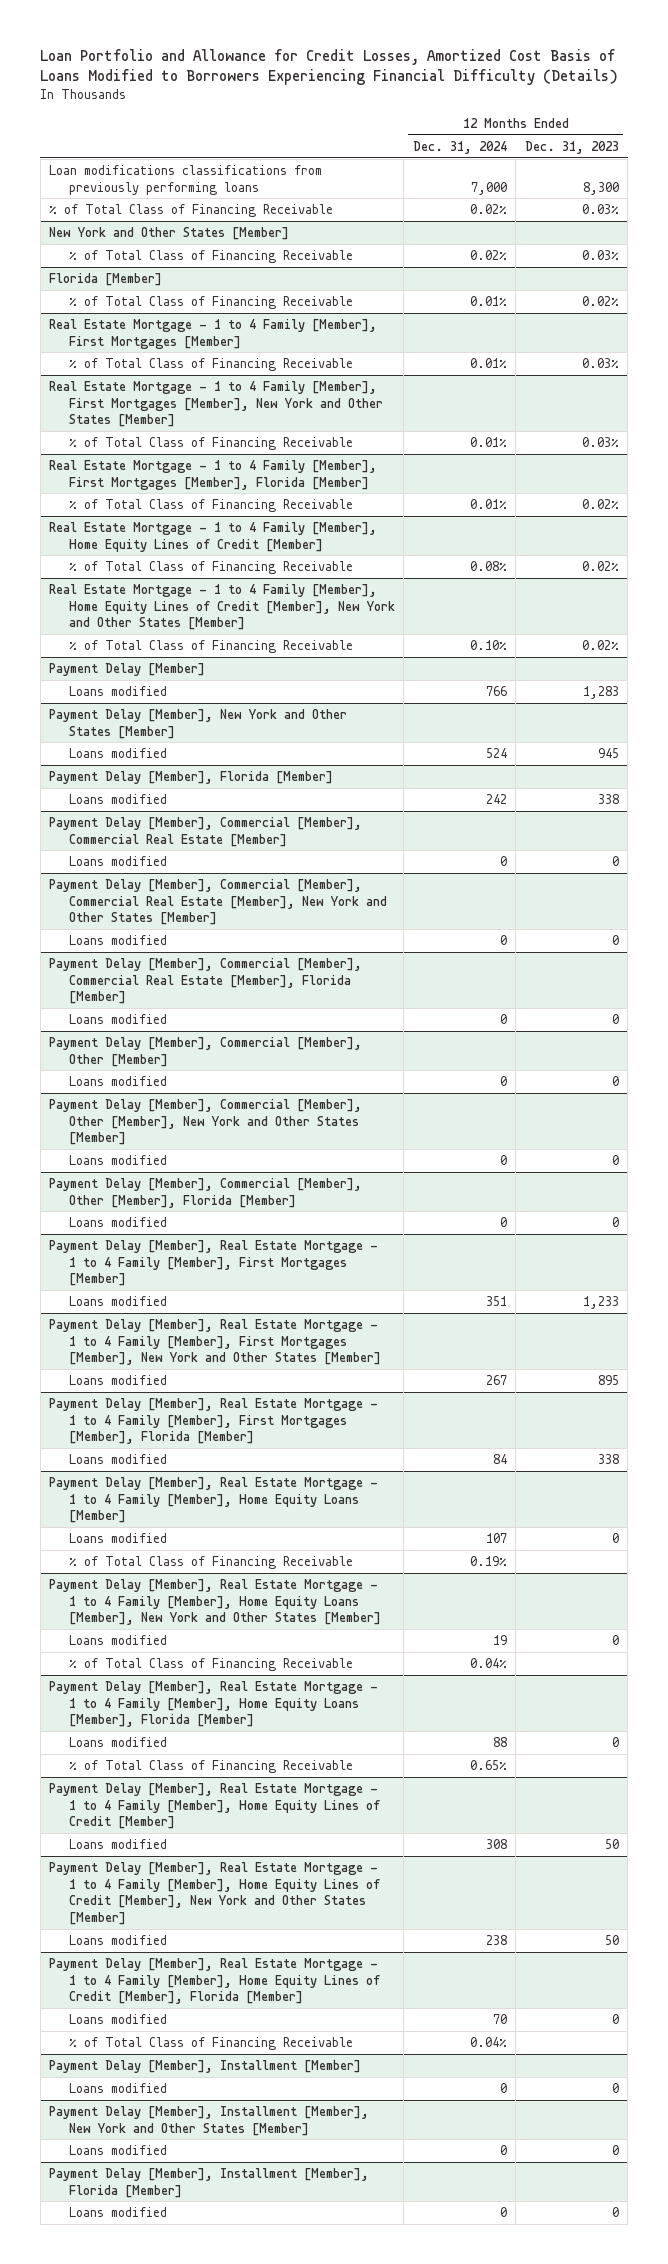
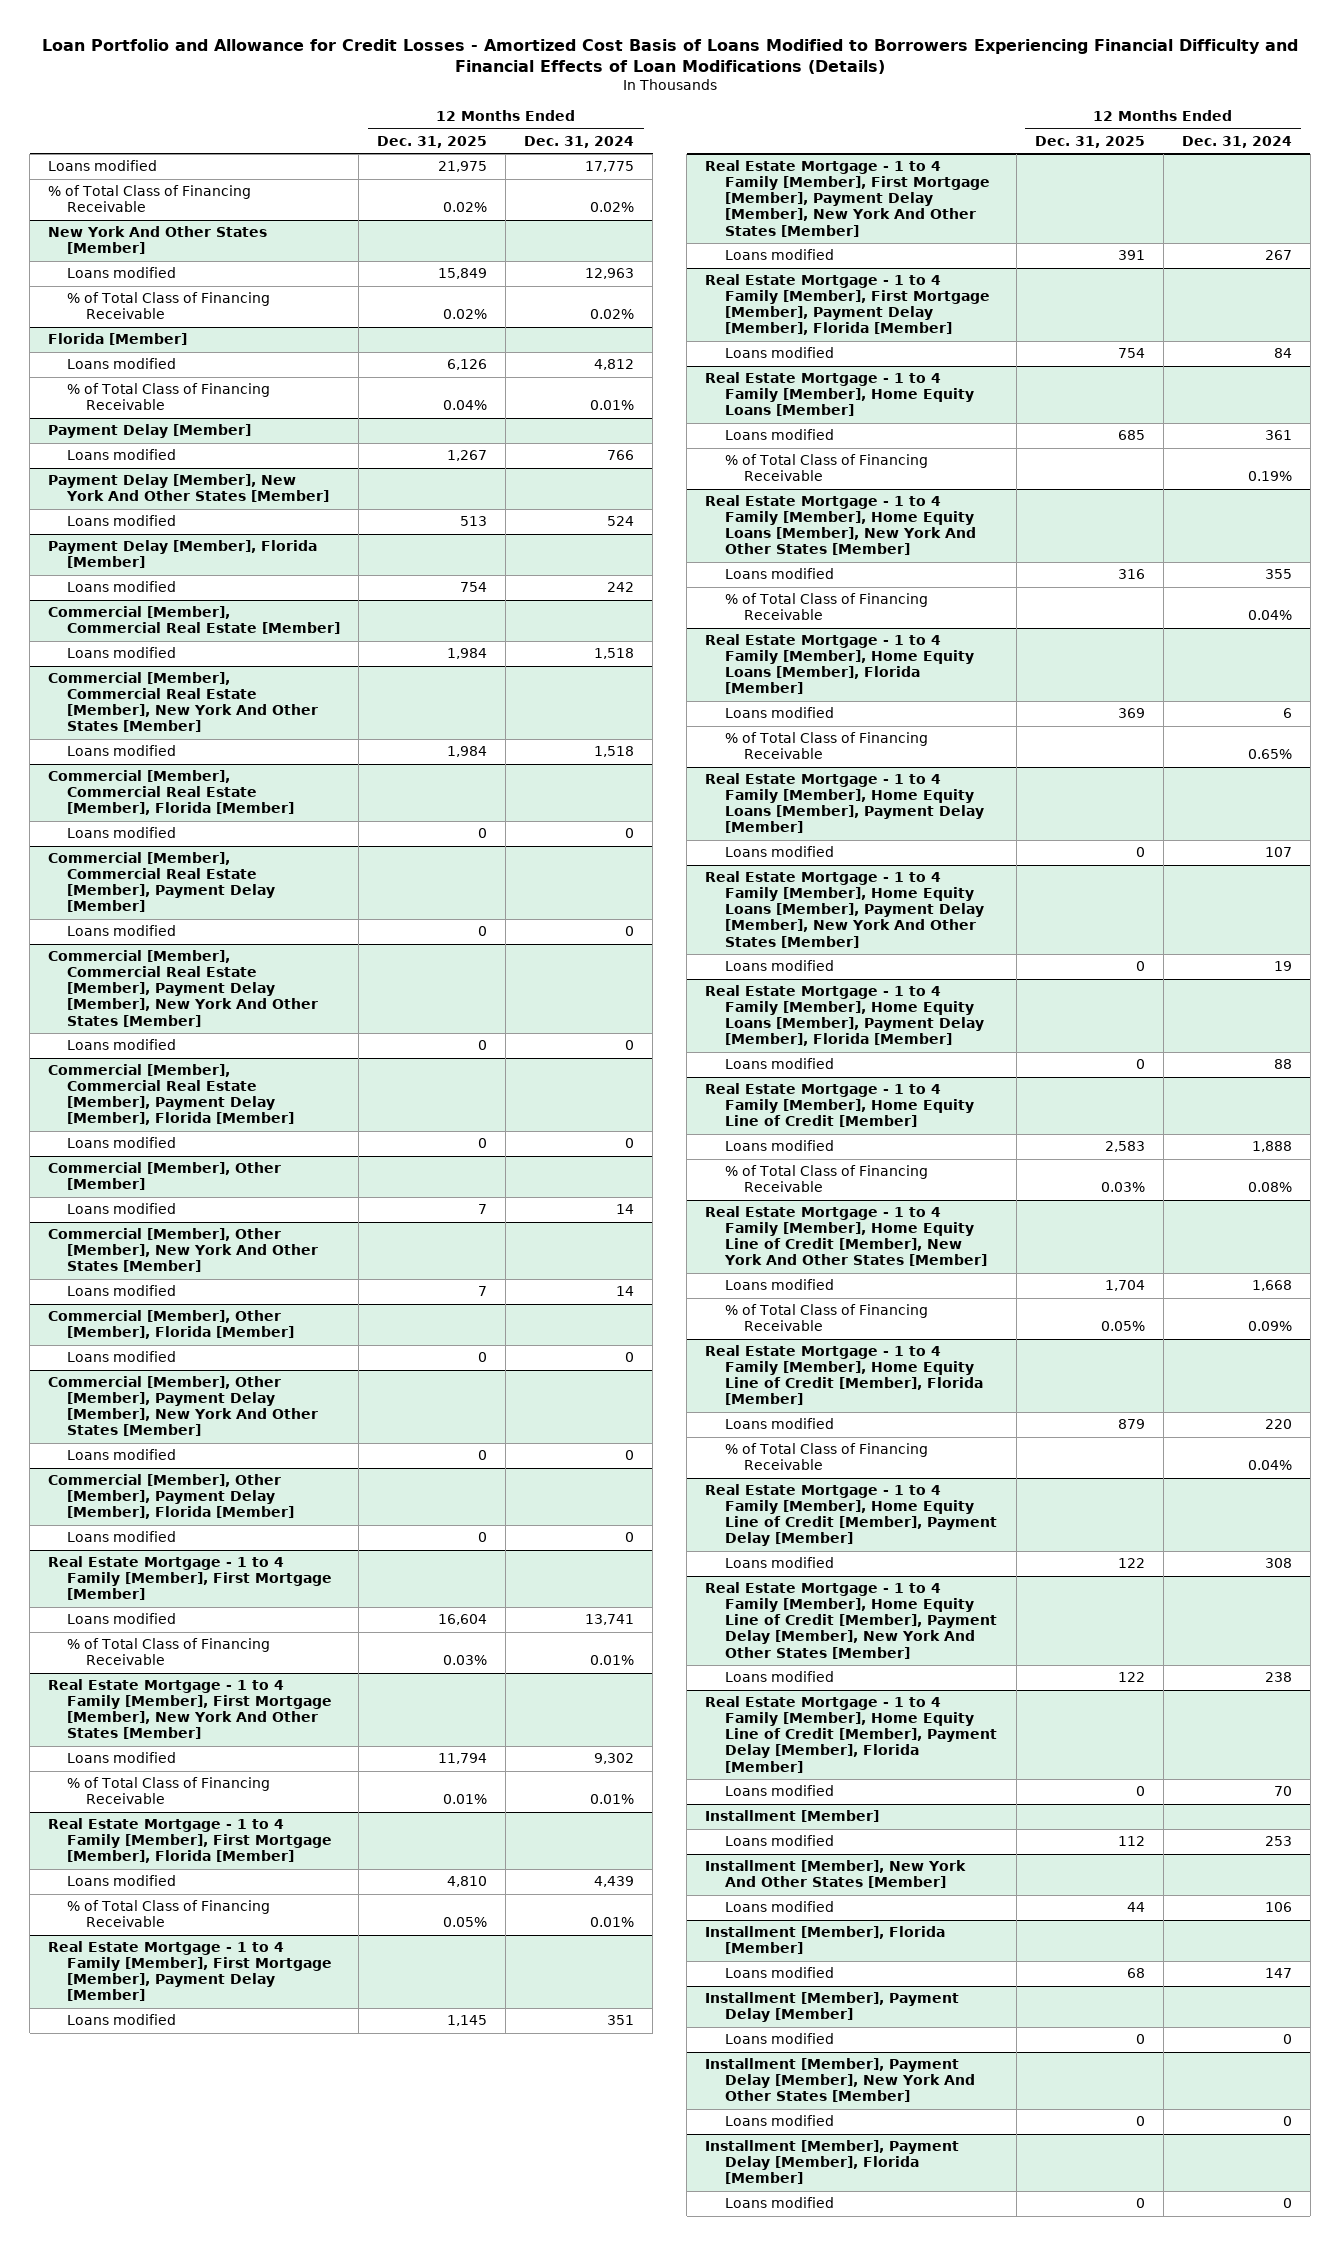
- Loan Portfolio and Allowance for Credit Losses, Amortized Cost Basis of Loans Modified to Borrowers Experiencing Financial Difficulty (Details)
+ Loan Portfolio and Allowance for Credit Losses - Amortized Cost Basis of Loans Modified to Borrowers Experiencing Financial Difficulty and Financial Effects of Loan Modifications (Details)
- | 12 Months Ended Dec. 31, 2024 | 12 Months Ended Dec. 31, 2023
+ | 12 Months Ended Dec. 31, 2025 | 12 Months Ended Dec. 31, 2024
- Loan modifications classifications from previously performing loans | 7,000 | 8,300
+ Loans modified | 21,975 | 17,775
- New York and Other States [Member]
+ New York And Other States [Member]
+ Loans modified | 15,849 | 12,963
@ Florida [Member]
- % of Total Class of Financing Receivable | 0.01% | 0.02%
- Real Estate Mortgage - 1 to 4 Family [Member], First Mortgages [Member]
- % of Total Class of Financing Receivable | 0.01% | 0.03%
- Real Estate Mortgage - 1 to 4 Family [Member], First Mortgages [Member], New York and Other States [Member]
- % of Total Class of Financing Receivable | 0.01% | 0.03%
- Real Estate Mortgage - 1 to 4 Family [Member], First Mortgages [Member], Florida [Member]
@ Florida [Member]
+ Loans modified | 6,126 | 4,812
- Real Estate Mortgage - 1 to 4 Family [Member], Home Equity Lines of Credit [Member]
- % of Total Class of Financing Receivable | 0.08% | 0.02%
- Real Estate Mortgage - 1 to 4 Family [Member], Home Equity Lines of Credit [Member], New York and Other States [Member]
- % of Total Class of Financing Receivable | 0.10% | 0.02%
- Payment Delay [Member], New York and Other States [Member]
+ Payment Delay [Member], New York And Other States [Member]
- Payment Delay [Member], Commercial [Member], Commercial Real Estate [Member]
+ Commercial [Member], Commercial Real Estate [Member]
+ Loans modified | 1,984 | 1,518
+ Commercial [Member], Commercial Real Estate [Member], New York And Other States [Member]
+ Loans modified | 1,984 | 1,518
+ Commercial [Member], Commercial Real Estate [Member], Florida [Member]
- Payment Delay [Member], Commercial [Member], Commercial Real Estate [Member], New York and Other States [Member]
+ Commercial [Member], Commercial Real Estate [Member], Payment Delay [Member]
- Payment Delay [Member], Commercial [Member], Commercial Real Estate [Member], Florida [Member]
+ Commercial [Member], Commercial Real Estate [Member], Payment Delay [Member], New York And Other States [Member]
- Payment Delay [Member], Commercial [Member], Other [Member]
+ Commercial [Member], Commercial Real Estate [Member], Payment Delay [Member], Florida [Member]
- Payment Delay [Member], Commercial [Member], Other [Member], New York and Other States [Member]
+ Commercial [Member], Other [Member]
+ Loans modified | 7 | 14
+ Commercial [Member], Other [Member], New York And Other States [Member]
+ Loans modified | 7 | 14
+ Commercial [Member], Other [Member], Florida [Member]
- Payment Delay [Member], Commercial [Member], Other [Member], Florida [Member]
+ Commercial [Member], Other [Member], Payment Delay [Member], New York And Other States [Member]
- Payment Delay [Member], Real Estate Mortgage - 1 to 4 Family [Member], First Mortgages [Member]
+ Commercial [Member], Other [Member], Payment Delay [Member], Florida [Member]
+ Loans modified | 0 | 0
+ Real Estate Mortgage - 1 to 4 Family [Member], First Mortgage [Member]
+ Loans modified | 16,604 | 13,741
+ % of Total Class of Financing Receivable | 0.03% | 0.01%
+ Real Estate Mortgage - 1 to 4 Family [Member], First Mortgage [Member], New York And Other States [Member]
+ Loans modified | 11,794 | 9,302
+ % of Total Class of Financing Receivable | 0.01% | 0.01%
+ Real Estate Mortgage - 1 to 4 Family [Member], First Mortgage [Member], Florida [Member]
+ Loans modified | 4,810 | 4,439
+ % of Total Class of Financing Receivable | 0.05% | 0.01%
+ Real Estate Mortgage - 1 to 4 Family [Member], First Mortgage [Member], Payment Delay [Member]
- Payment Delay [Member], Real Estate Mortgage - 1 to 4 Family [Member], First Mortgages [Member], New York and Other States [Member]
+ Real Estate Mortgage - 1 to 4 Family [Member], First Mortgage [Member], Payment Delay [Member], New York And Other States [Member]
- Payment Delay [Member], Real Estate Mortgage - 1 to 4 Family [Member], First Mortgages [Member], Florida [Member]
+ Real Estate Mortgage - 1 to 4 Family [Member], First Mortgage [Member], Payment Delay [Member], Florida [Member]
- Payment Delay [Member], Real Estate Mortgage - 1 to 4 Family [Member], Home Equity Loans [Member]
- Loans modified | 107 | 0
+ Real Estate Mortgage - 1 to 4 Family [Member], Home Equity Loans [Member]
+ Loans modified | 685 | 361
- Payment Delay [Member], Real Estate Mortgage - 1 to 4 Family [Member], Home Equity Loans [Member], New York and Other States [Member]
- Loans modified | 19 | 0
+ Real Estate Mortgage - 1 to 4 Family [Member], Home Equity Loans [Member], New York And Other States [Member]
+ Loans modified | 316 | 355
- Payment Delay [Member], Real Estate Mortgage - 1 to 4 Family [Member], Home Equity Loans [Member], Florida [Member]
- Loans modified | 88 | 0
+ Real Estate Mortgage - 1 to 4 Family [Member], Home Equity Loans [Member], Florida [Member]
+ Loans modified | 369 | 6
- Payment Delay [Member], Real Estate Mortgage - 1 to 4 Family [Member], Home Equity Lines of Credit [Member]
+ Real Estate Mortgage - 1 to 4 Family [Member], Home Equity Loans [Member], Payment Delay [Member]
+ Loans modified | 0 | 107
+ Real Estate Mortgage - 1 to 4 Family [Member], Home Equity Loans [Member], Payment Delay [Member], New York And Other States [Member]
+ Loans modified | 0 | 19
+ Real Estate Mortgage - 1 to 4 Family [Member], Home Equity Loans [Member], Payment Delay [Member], Florida [Member]
+ Loans modified | 0 | 88
+ Real Estate Mortgage - 1 to 4 Family [Member], Home Equity Line of Credit [Member]
+ Loans modified | 2,583 | 1,888
+ % of Total Class of Financing Receivable | 0.03% | 0.08%
+ Real Estate Mortgage - 1 to 4 Family [Member], Home Equity Line of Credit [Member], New York And Other States [Member]
+ Loans modified | 1,704 | 1,668
+ % of Total Class of Financing Receivable | 0.05% | 0.09%
+ Real Estate Mortgage - 1 to 4 Family [Member], Home Equity Line of Credit [Member], Florida [Member]
+ Loans modified | 879 | 220
+ % of Total Class of Financing Receivable | | 0.04%
+ Real Estate Mortgage - 1 to 4 Family [Member], Home Equity Line of Credit [Member], Payment Delay [Member]
- Payment Delay [Member], Real Estate Mortgage - 1 to 4 Family [Member], Home Equity Lines of Credit [Member], New York and Other States [Member]
+ Real Estate Mortgage - 1 to 4 Family [Member], Home Equity Line of Credit [Member], Payment Delay [Member], New York And Other States [Member]
- Payment Delay [Member], Real Estate Mortgage - 1 to 4 Family [Member], Home Equity Lines of Credit [Member], Florida [Member]
+ Real Estate Mortgage - 1 to 4 Family [Member], Home Equity Line of Credit [Member], Payment Delay [Member], Florida [Member]
- % of Total Class of Financing Receivable | 0.04% |
- Payment Delay [Member], Installment [Member]
+ Installment [Member]
+ Loans modified | 112 | 253
+ Installment [Member], New York And Other States [Member]
+ Loans modified | 44 | 106
+ Installment [Member], Florida [Member]
+ Loans modified | 68 | 147
+ Installment [Member], Payment Delay [Member]
- Payment Delay [Member], Installment [Member], New York and Other States [Member]
+ Installment [Member], Payment Delay [Member], New York And Other States [Member]
- Payment Delay [Member], Installment [Member], Florida [Member]
+ Installment [Member], Payment Delay [Member], Florida [Member]

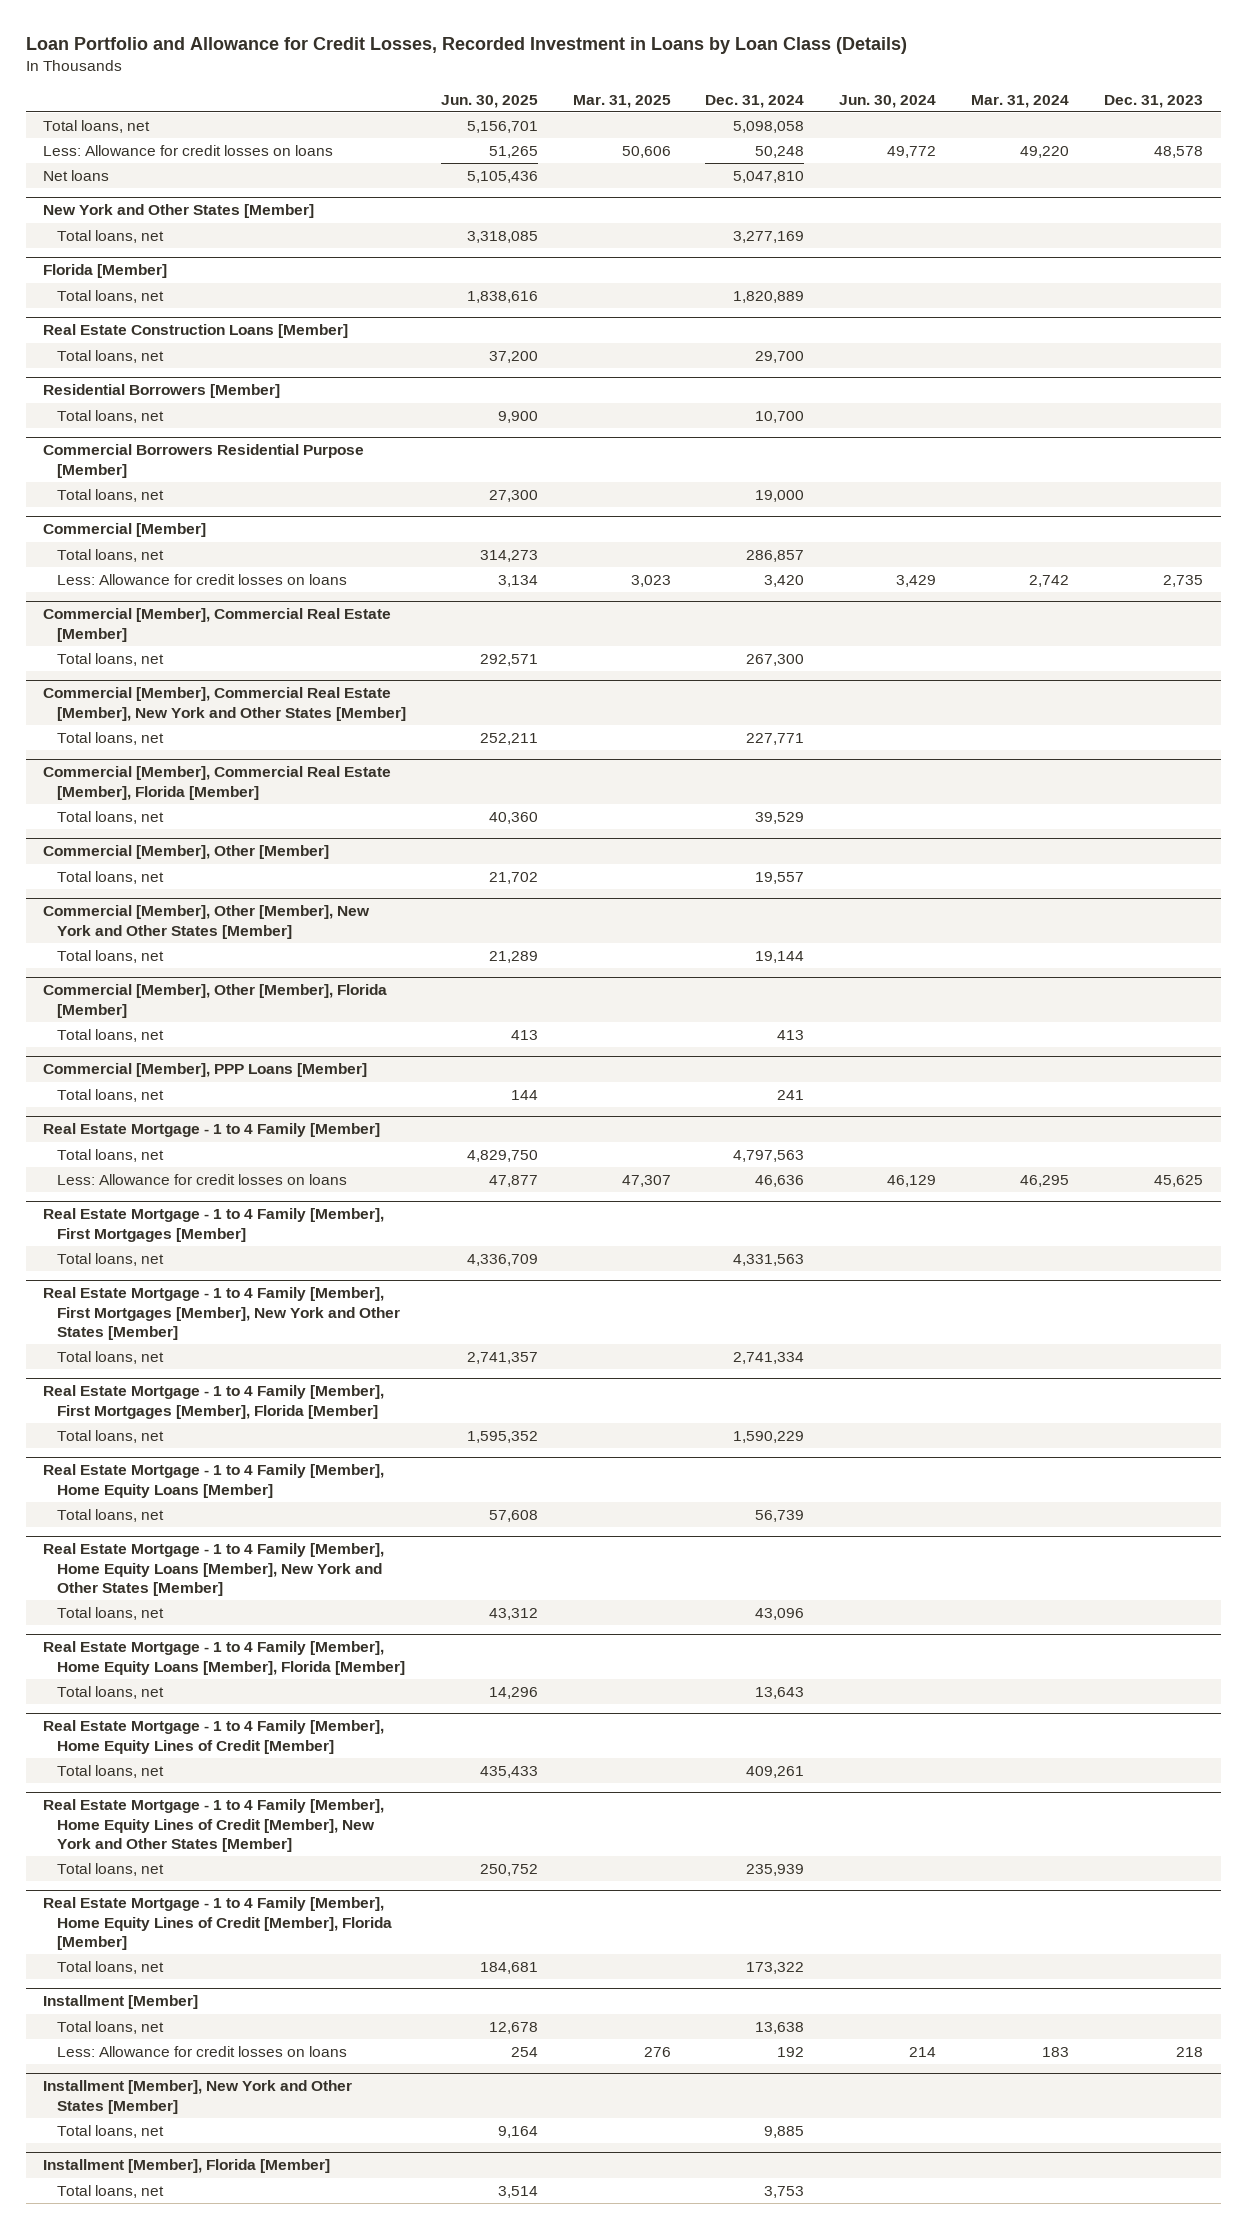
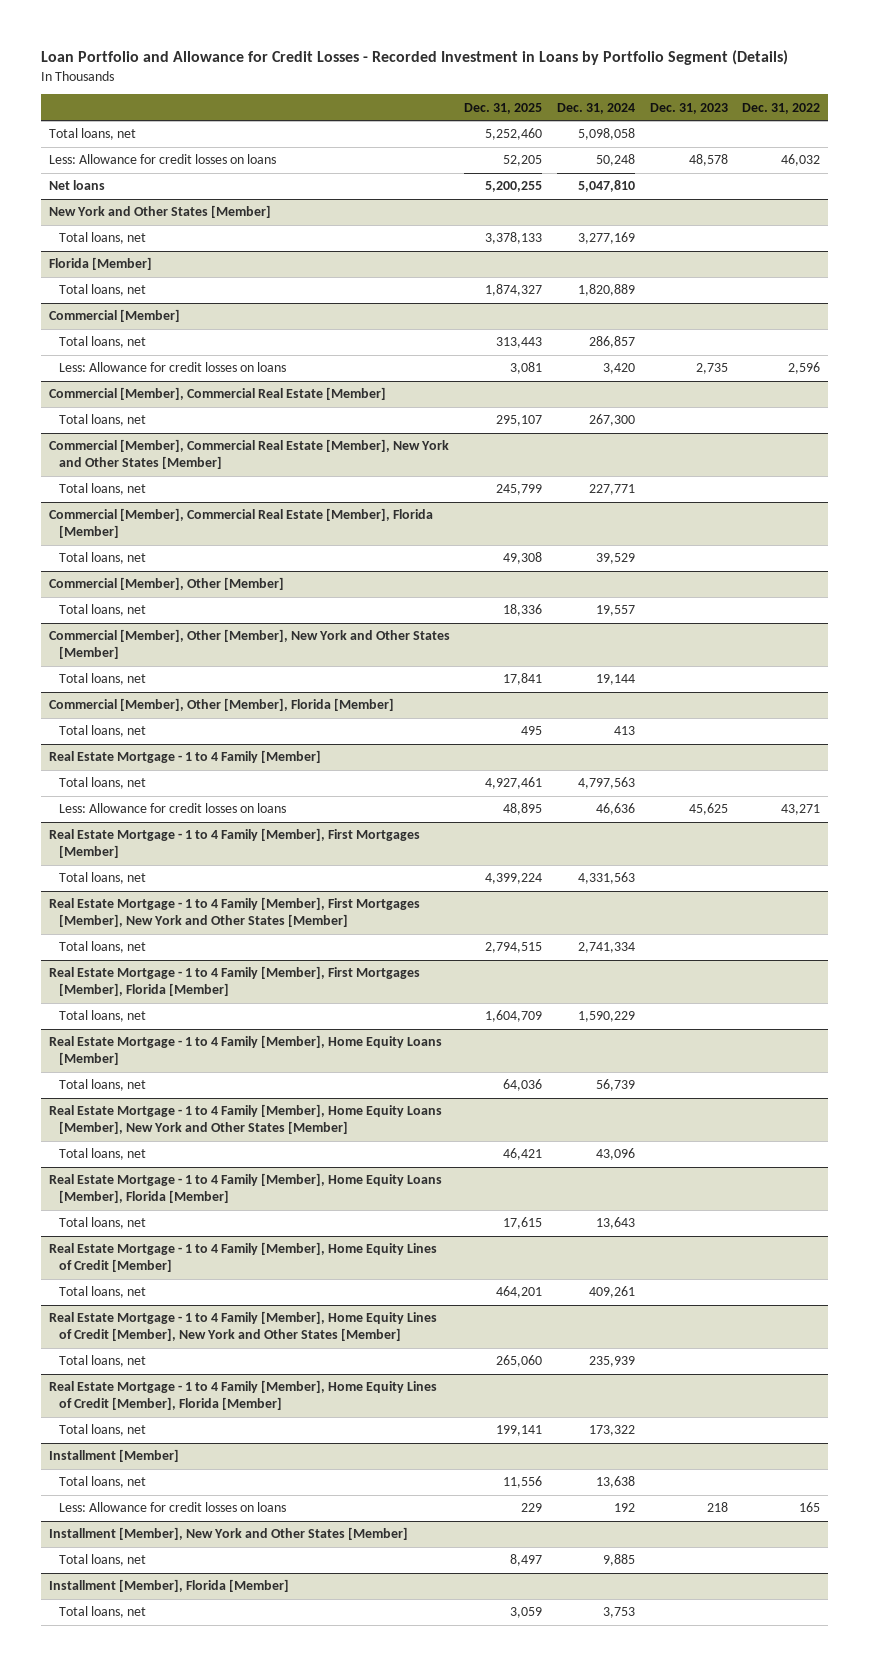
- Loan Portfolio and Allowance for Credit Losses, Recorded Investment in Loans by Loan Class (Details)
+ Loan Portfolio and Allowance for Credit Losses - Recorded Investment in Loans by Portfolio Segment (Details)
- | Jun. 30, 2025 | Mar. 31, 2025 | Dec. 31, 2024 | Jun. 30, 2024 | Mar. 31, 2024 | Dec. 31, 2023
+ | Dec. 31, 2025 | Dec. 31, 2024 | Dec. 31, 2023 | Dec. 31, 2022
- Real Estate Construction Loans [Member]
- Total loans, net | 37,200 | | 29,700 | | |
- Residential Borrowers [Member]
- Total loans, net | 9,900 | | 10,700 | | |
- Commercial Borrowers Residential Purpose [Member]
- Total loans, net | 27,300 | | 19,000 | | |
- Commercial [Member], PPP Loans [Member]
- Total loans, net | 144 | | 241 | | |

